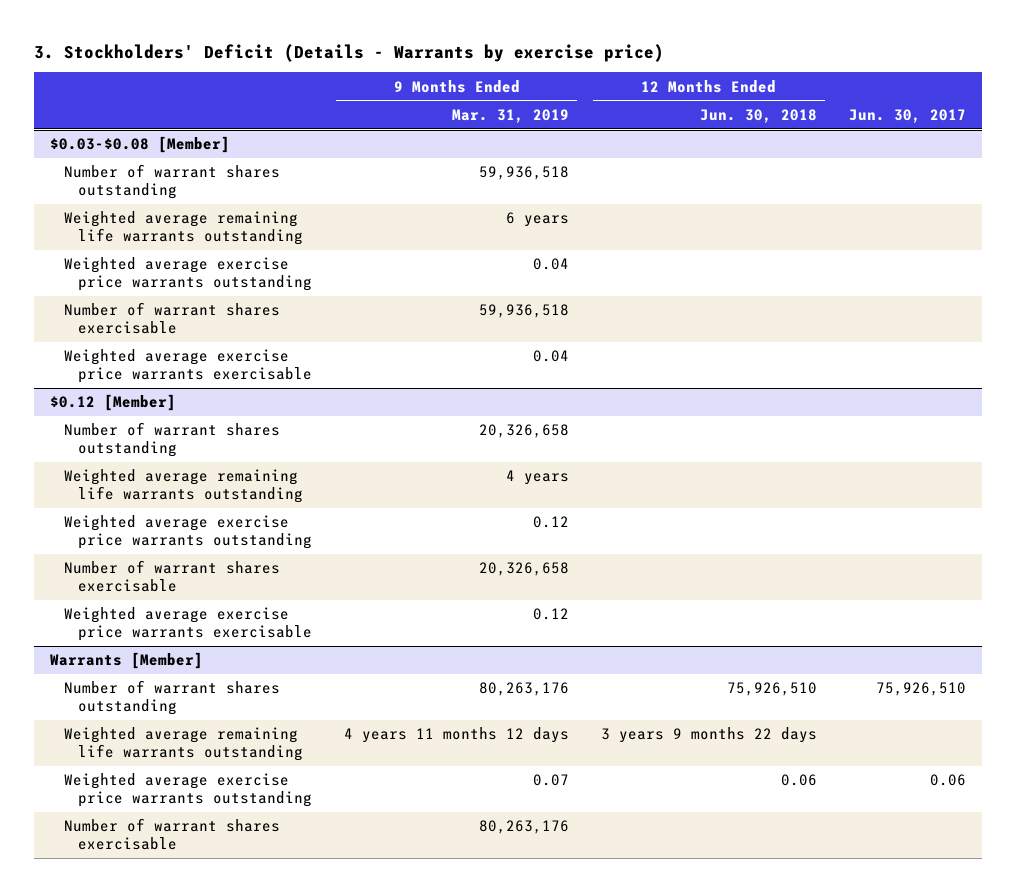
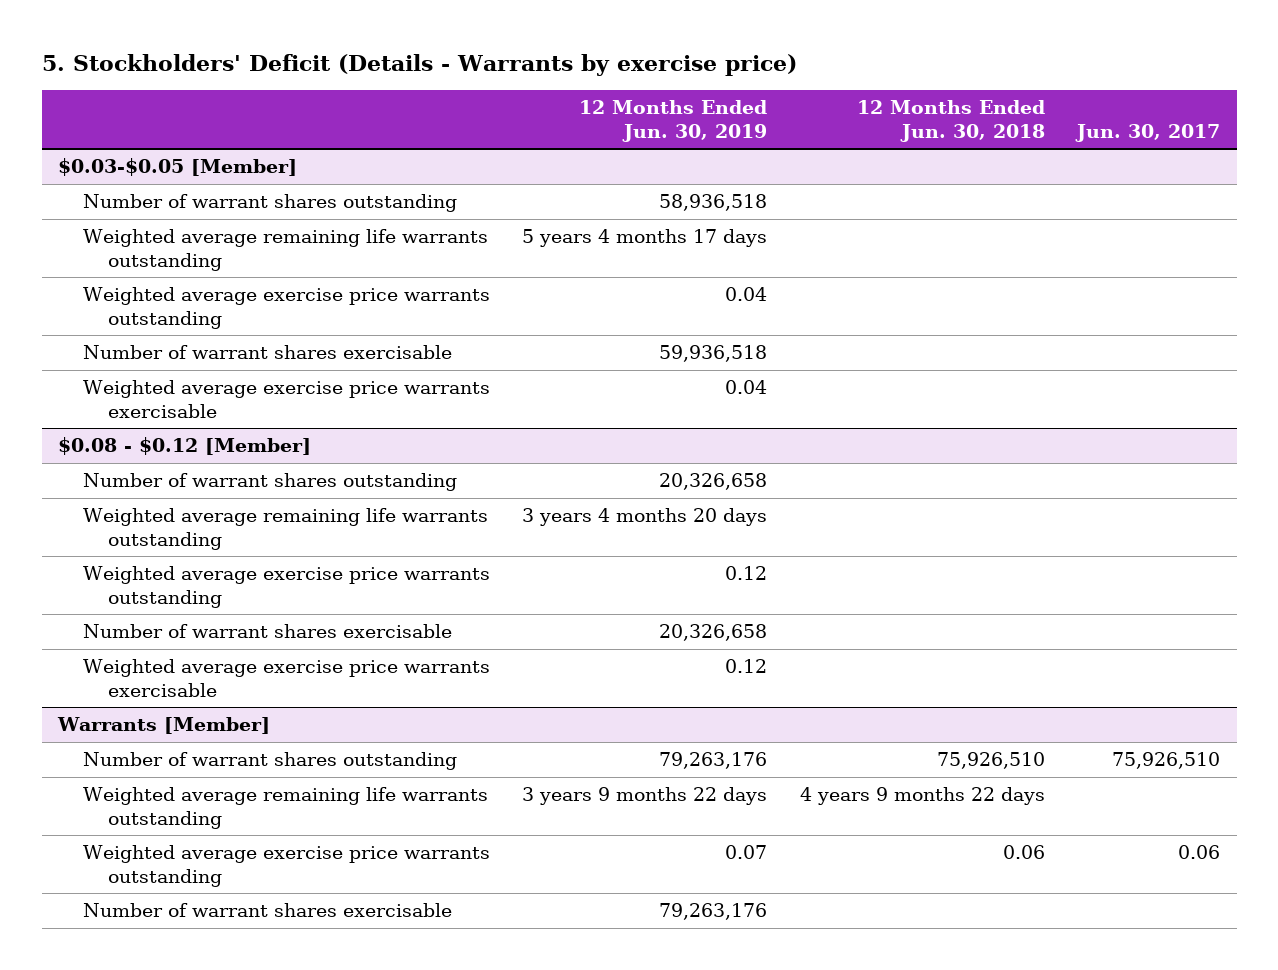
- 3. Stockholders' Deficit (Details - Warrants by exercise price)
+ 5. Stockholders' Deficit (Details - Warrants by exercise price)
- | 9 Months Ended Mar. 31, 2019 | 12 Months Ended Jun. 30, 2018 | Jun. 30, 2017
+ | 12 Months Ended Jun. 30, 2019 | 12 Months Ended Jun. 30, 2018 | Jun. 30, 2017
- $0.03-$0.08 [Member]
+ $0.03-$0.05 [Member]
- $0.12 [Member]
+ $0.08 - $0.12 [Member]
@ Warrants [Member]
- Weighted average remaining life warrants outstanding | 4 years 11 months 12 days | 3 years 9 months 22 days |
+ Weighted average remaining life warrants outstanding | 3 years 9 months 22 days | 4 years 9 months 22 days |

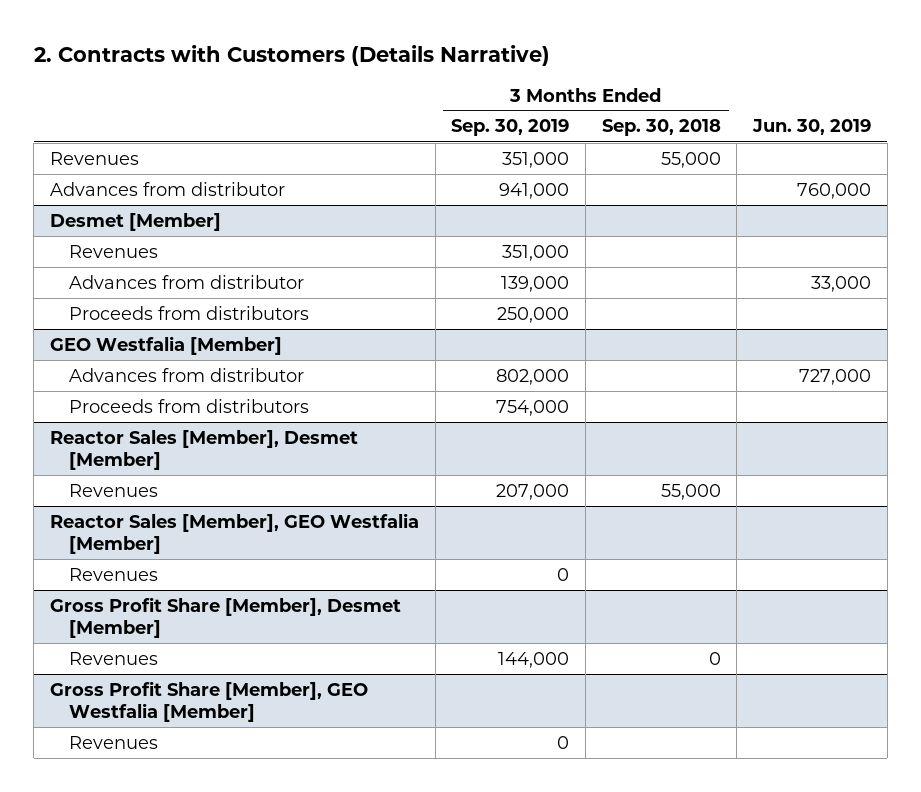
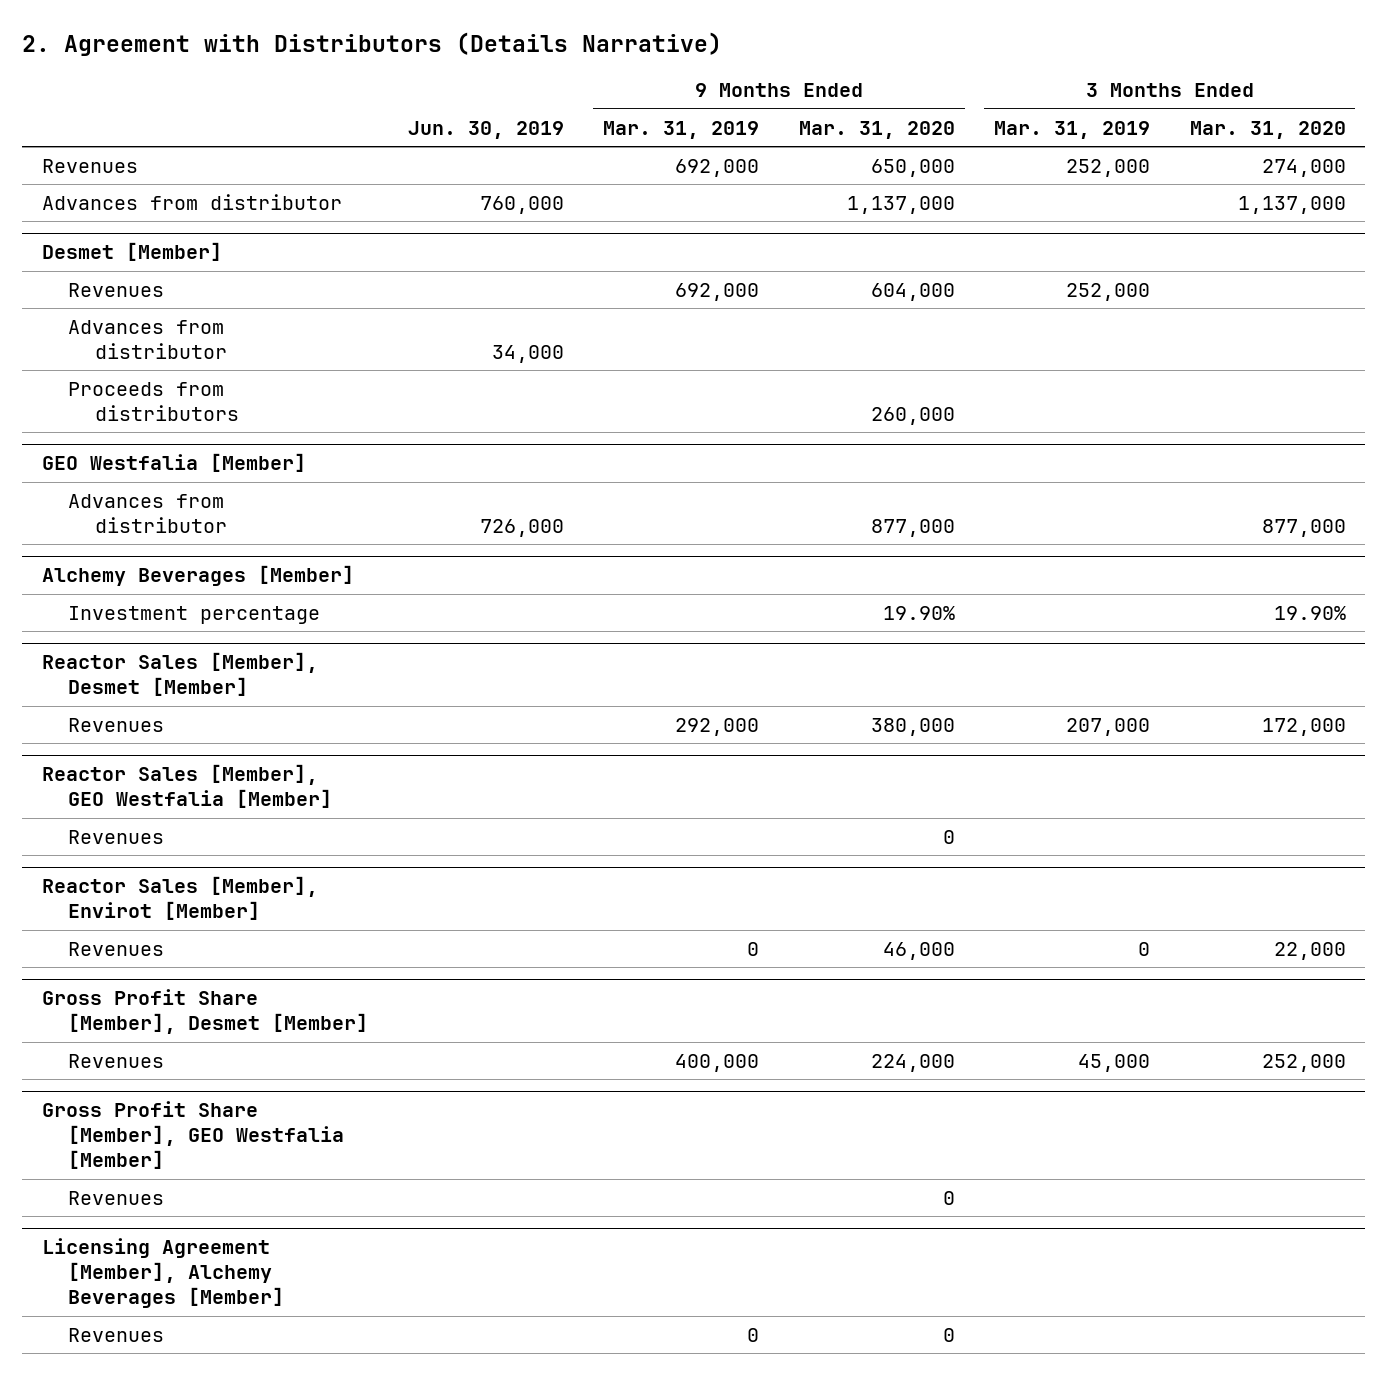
- 2. Contracts with Customers (Details Narrative)
+ 2. Agreement with Distributors (Details Narrative)
- | 3 Months Ended Sep. 30, 2019 | 3 Months Ended Sep. 30, 2018 | Jun. 30, 2019
+ | Jun. 30, 2019 | 9 Months Ended Mar. 31, 2019 | 9 Months Ended Mar. 31, 2020 | 3 Months Ended Mar. 31, 2019 | 3 Months Ended Mar. 31, 2020
@ Desmet [Member]
- Advances from distributor | 139,000 | | 33,000
+ Advances from distributor | 34,000 | | | |
@ GEO Westfalia [Member]
- Advances from distributor | 802,000 | | 727,000
- Proceeds from distributors | 754,000 | |
+ Advances from distributor | 726,000 | | 877,000 | | 877,000
+ Alchemy Beverages [Member]
+ Investment percentage | | | 19.90% | | 19.90%
+ Reactor Sales [Member], Envirot [Member]
+ Revenues | | 0 | 46,000 | 0 | 22,000
+ Licensing Agreement [Member], Alchemy Beverages [Member]
+ Revenues | | 0 | 0 | |

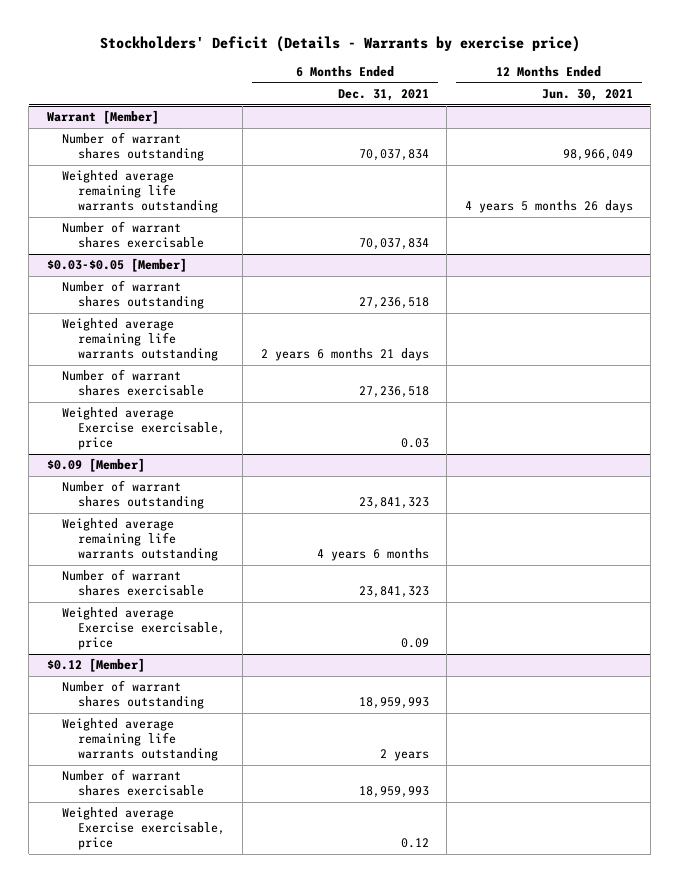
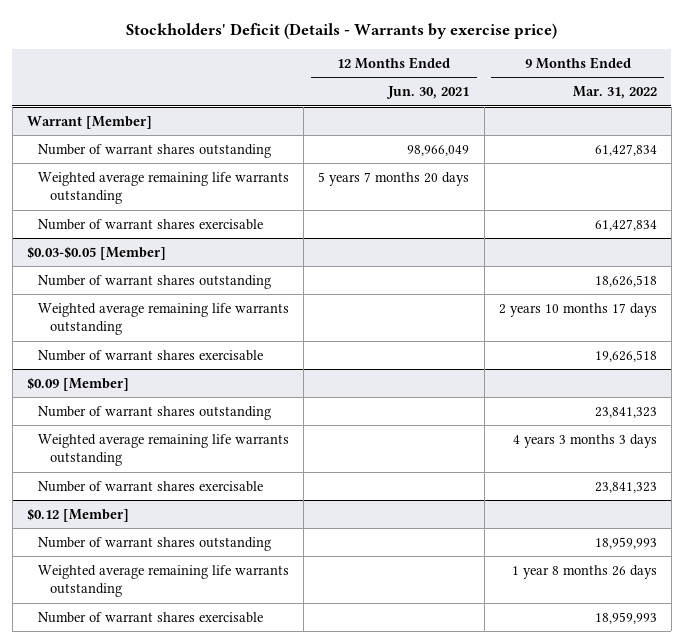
- | 6 Months Ended Dec. 31, 2021 | 12 Months Ended Jun. 30, 2021
+ | 12 Months Ended Jun. 30, 2021 | 9 Months Ended Mar. 31, 2022
@ Warrant [Member]
- Weighted average remaining life warrants outstanding | | 4 years 5 months 26 days
+ Weighted average remaining life warrants outstanding | 5 years 7 months 20 days |
@ $0.03-$0.05 [Member]
- Weighted average Exercise exercisable, price | 0.03 |
@ $0.09 [Member]
- Weighted average Exercise exercisable, price | 0.09 |
@ $0.12 [Member]
- Weighted average Exercise exercisable, price | 0.12 |

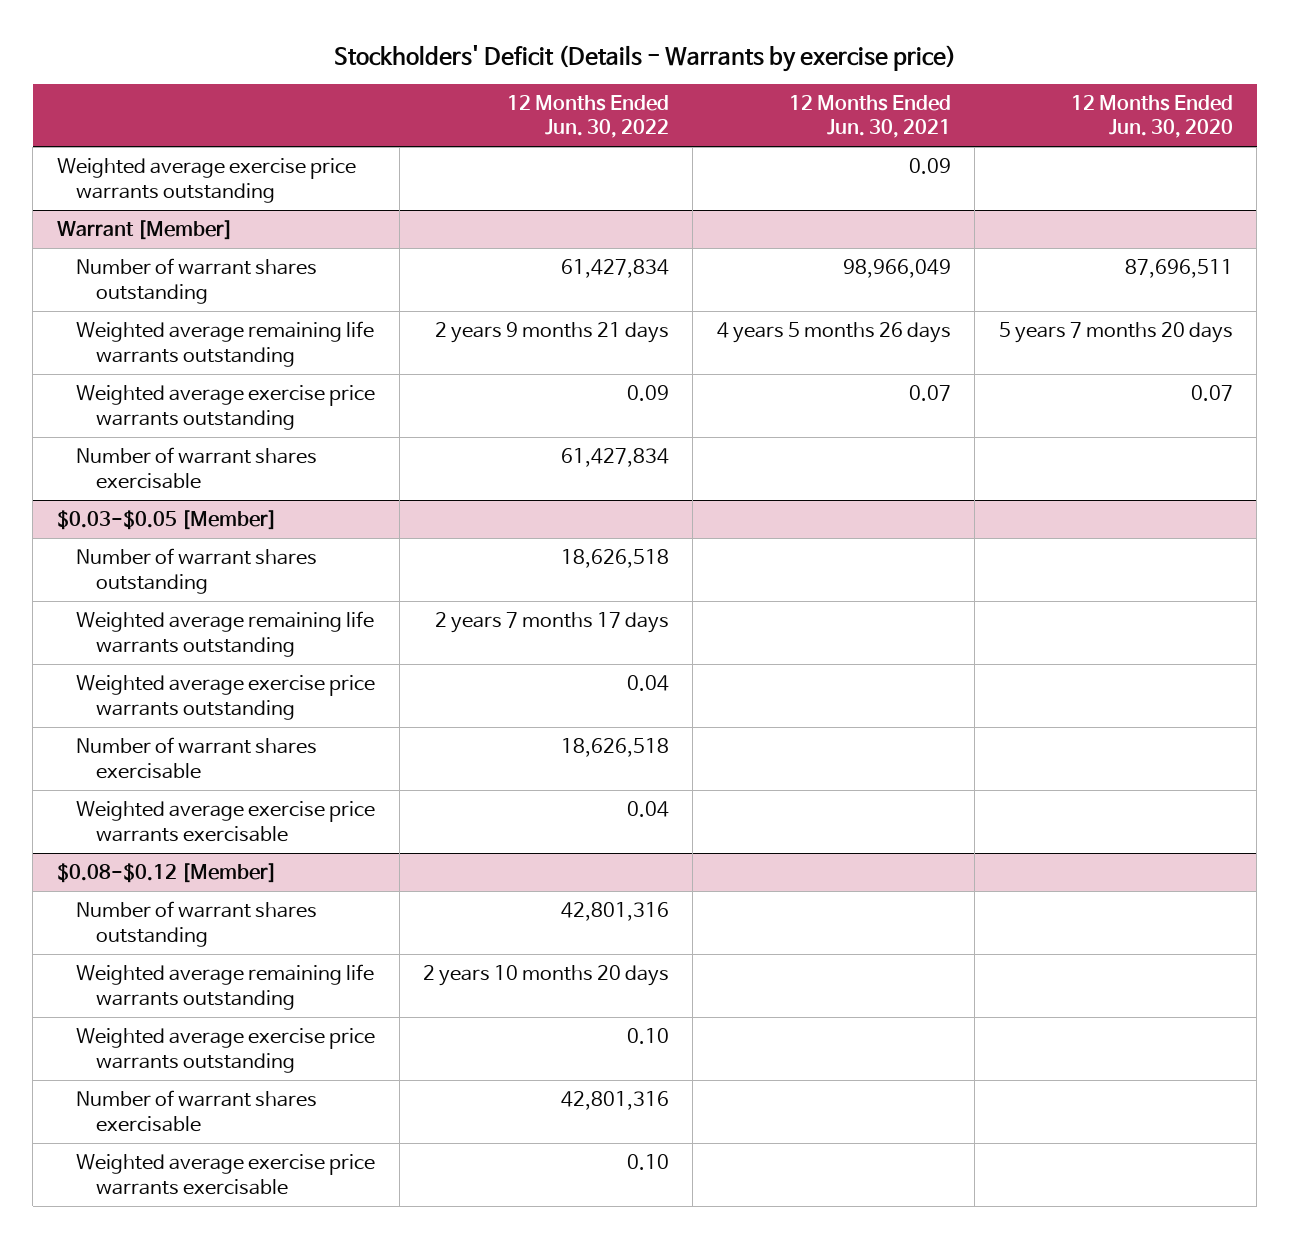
- | 12 Months Ended Jun. 30, 2021 | 9 Months Ended Mar. 31, 2022
+ | 12 Months Ended Jun. 30, 2022 | 12 Months Ended Jun. 30, 2021 | 12 Months Ended Jun. 30, 2020
+ Weighted average exercise price warrants outstanding | | 0.09 |
@ Warrant [Member]
- Weighted average remaining life warrants outstanding | 5 years 7 months 20 days |
+ Weighted average remaining life warrants outstanding | 2 years 9 months 21 days | 4 years 5 months 26 days | 5 years 7 months 20 days
+ Weighted average exercise price warrants outstanding | 0.09 | 0.07 | 0.07
@ $0.03-$0.05 [Member]
+ Weighted average exercise price warrants outstanding | 0.04 | |
- $0.09 [Member]
@ $0.03-$0.05 [Member]
+ Weighted average exercise price warrants exercisable | 0.04 | |
+ $0.08-$0.12 [Member]
+ Weighted average exercise price warrants outstanding | 0.10 | |
- $0.12 [Member]
- Number of warrant shares outstanding | | 18,959,993
- Weighted average remaining life warrants outstanding | | 1 year 8 months 26 days
- Number of warrant shares exercisable | | 18,959,993
+ Weighted average exercise price warrants exercisable | 0.10 | |

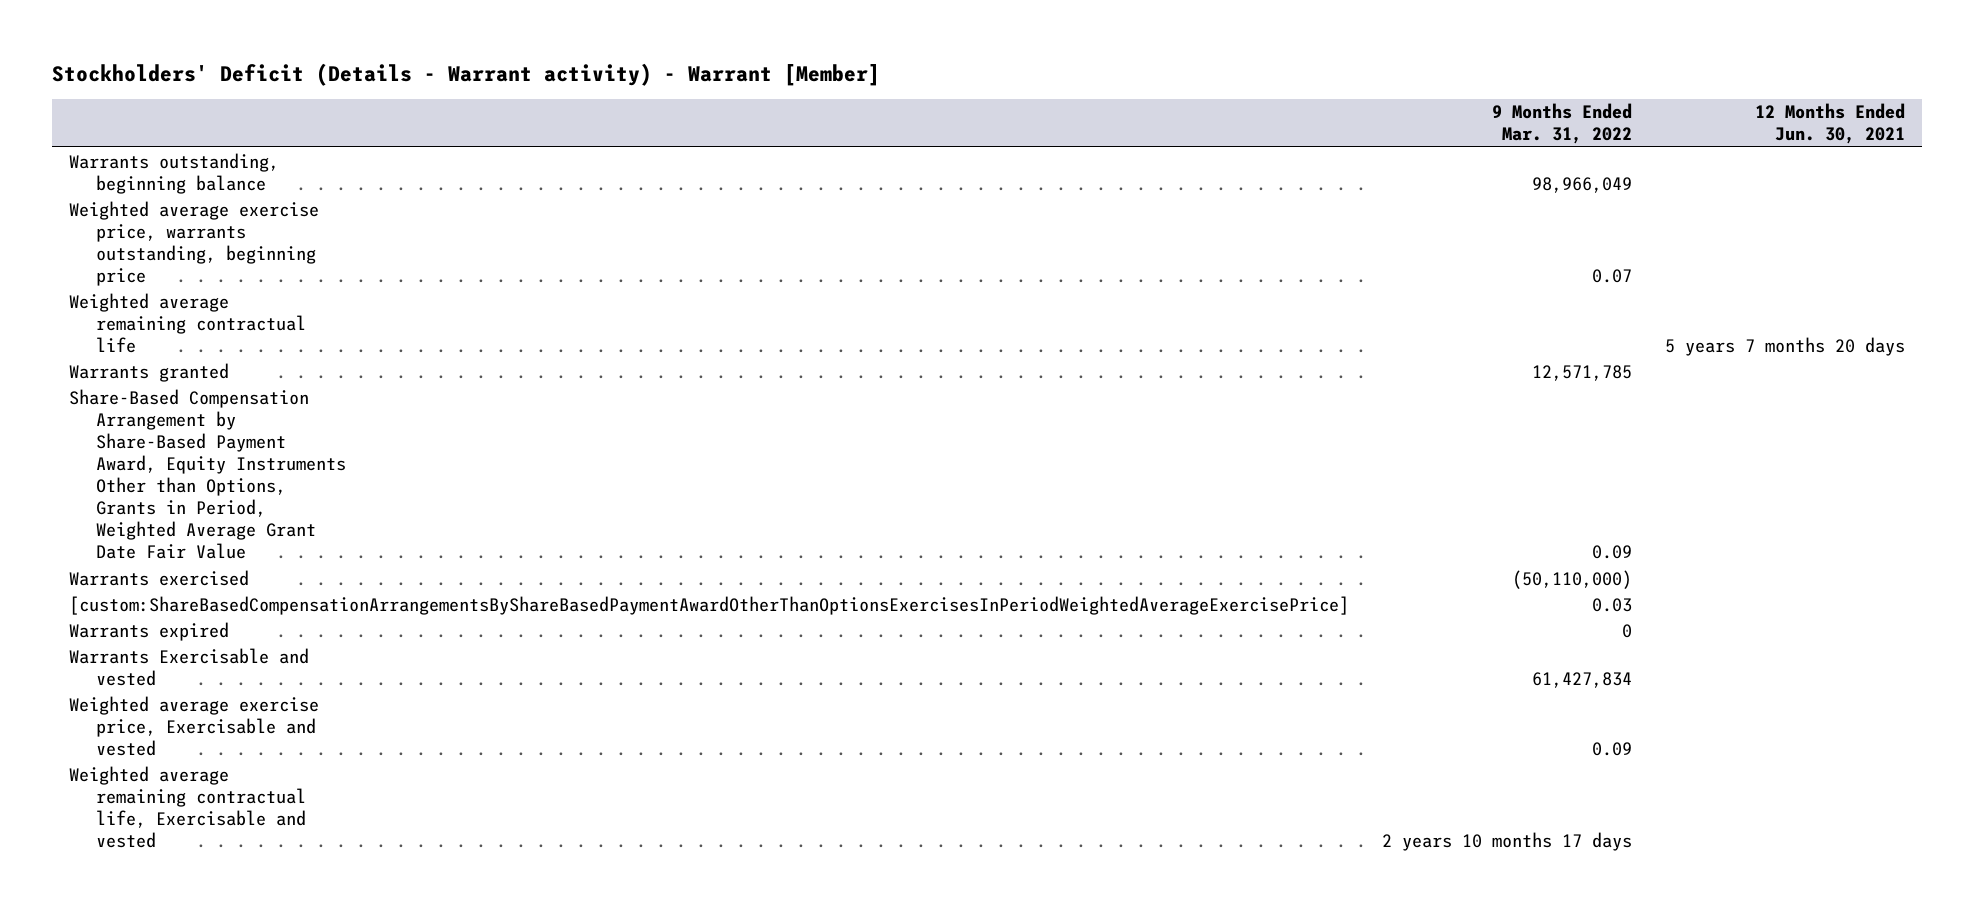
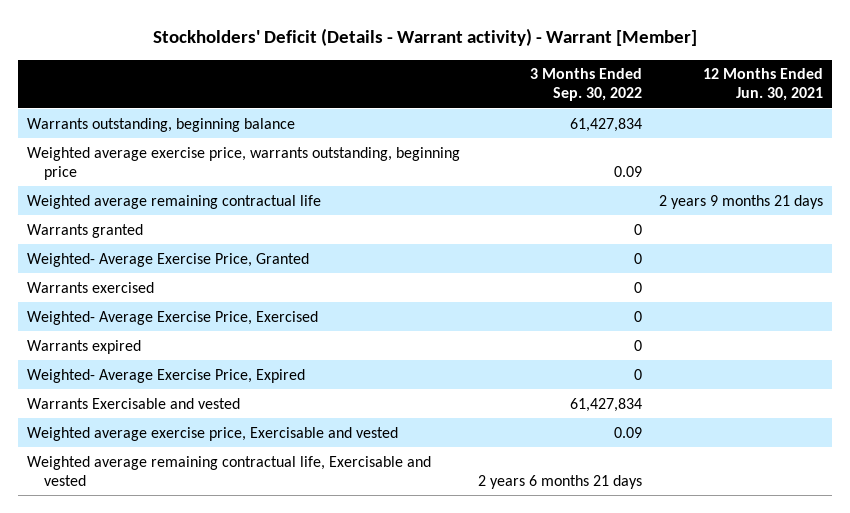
- | 9 Months Ended Mar. 31, 2022 | 12 Months Ended Jun. 30, 2021
+ | 3 Months Ended Sep. 30, 2022 | 12 Months Ended Jun. 30, 2021
- Weighted average remaining contractual life | | 5 years 7 months 20 days
+ Weighted average remaining contractual life | | 2 years 9 months 21 days
- Share-Based Compensation Arrangement by Share-Based Payment Award, Equity Instruments Other than Options, Grants in Period, Weighted Average Grant Date Fair Value | 0.09 |
+ Weighted- Average Exercise Price, Granted | 0 |
- [custom:ShareBasedCompensationArrangementsByShareBasedPaymentAwardOtherThanOptionsExercisesInPeriodWeightedAverageExercisePrice] | 0.03 |
+ Weighted- Average Exercise Price, Exercised | 0 |
+ Weighted- Average Exercise Price, Expired | 0 |

